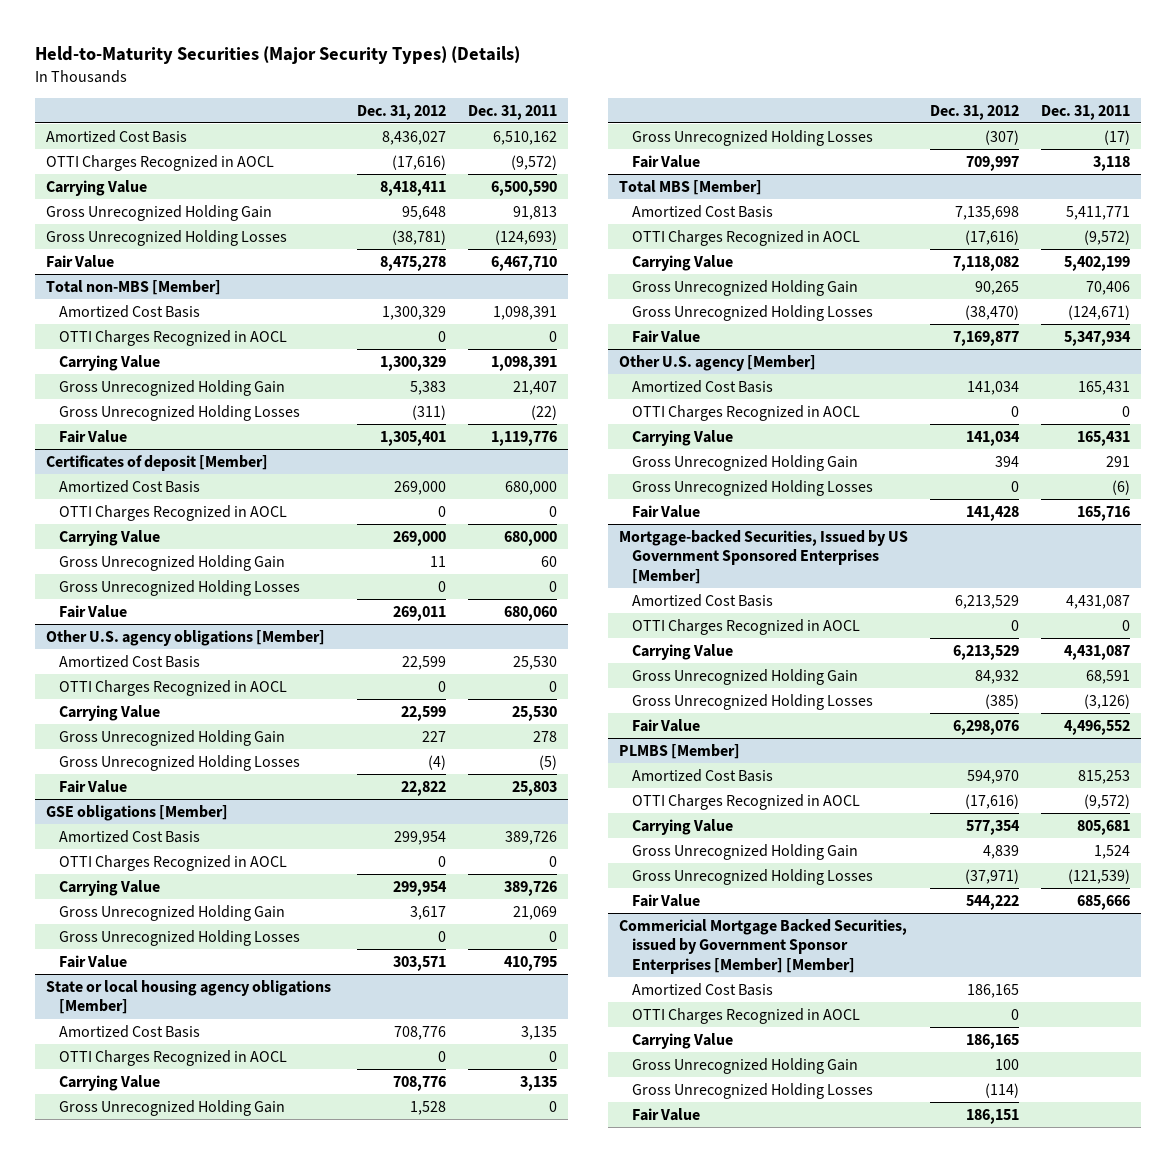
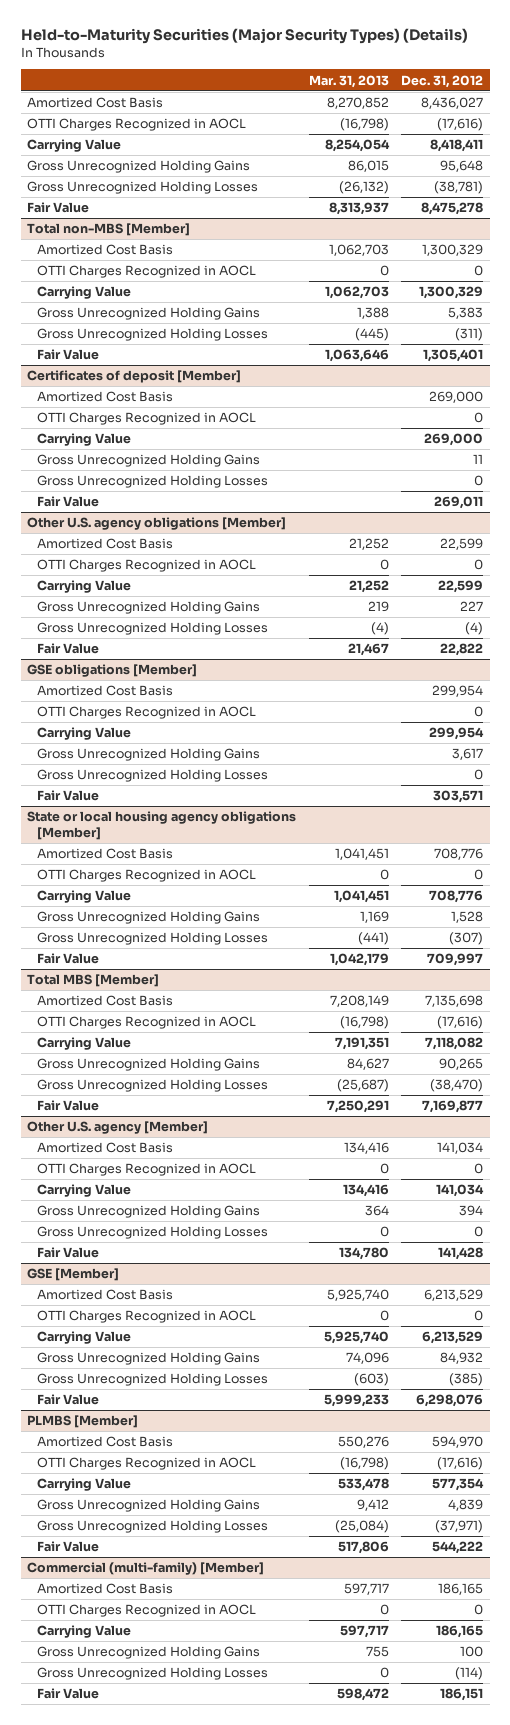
- | Dec. 31, 2012 | Dec. 31, 2011
+ | Mar. 31, 2013 | Dec. 31, 2012
- Gross Unrecognized Holding Gain | 95,648 | 91,813
+ Gross Unrecognized Holding Gains | 86,015 | 95,648
@ Total non-MBS [Member]
- Gross Unrecognized Holding Gain | 5,383 | 21,407
+ Gross Unrecognized Holding Gains | 1,388 | 5,383
@ Certificates of deposit [Member]
- Gross Unrecognized Holding Gain | 11 | 60
+ Gross Unrecognized Holding Gains | | 11
@ Other U.S. agency obligations [Member]
- Gross Unrecognized Holding Gain | 227 | 278
+ Gross Unrecognized Holding Gains | 219 | 227
@ GSE obligations [Member]
- Gross Unrecognized Holding Gain | 3,617 | 21,069
+ Gross Unrecognized Holding Gains | | 3,617
@ State or local housing agency obligations [Member]
- Gross Unrecognized Holding Gain | 1,528 | 0
+ Gross Unrecognized Holding Gains | 1,169 | 1,528
@ Total MBS [Member]
- Gross Unrecognized Holding Gain | 90,265 | 70,406
+ Gross Unrecognized Holding Gains | 84,627 | 90,265
@ Other U.S. agency [Member]
- Gross Unrecognized Holding Gain | 394 | 291
+ Gross Unrecognized Holding Gains | 364 | 394
- Mortgage-backed Securities, Issued by US Government Sponsored Enterprises [Member]
+ GSE [Member]
- Gross Unrecognized Holding Gain | 84,932 | 68,591
+ Gross Unrecognized Holding Gains | 74,096 | 84,932
@ PLMBS [Member]
- Gross Unrecognized Holding Gain | 4,839 | 1,524
+ Gross Unrecognized Holding Gains | 9,412 | 4,839
- Commericial Mortgage Backed Securities, issued by Government Sponsor Enterprises [Member] [Member]
+ Commercial (multi-family) [Member]
- Gross Unrecognized Holding Gain | 100 |
+ Gross Unrecognized Holding Gains | 755 | 100

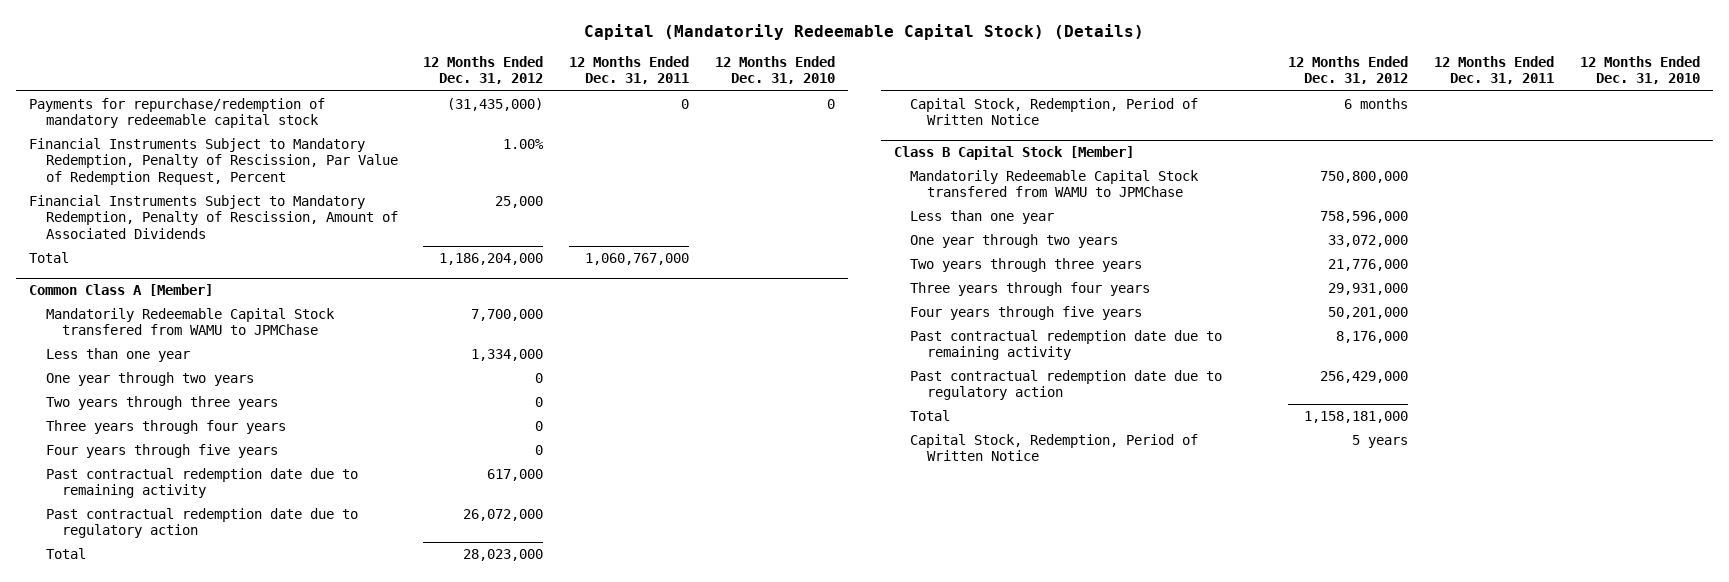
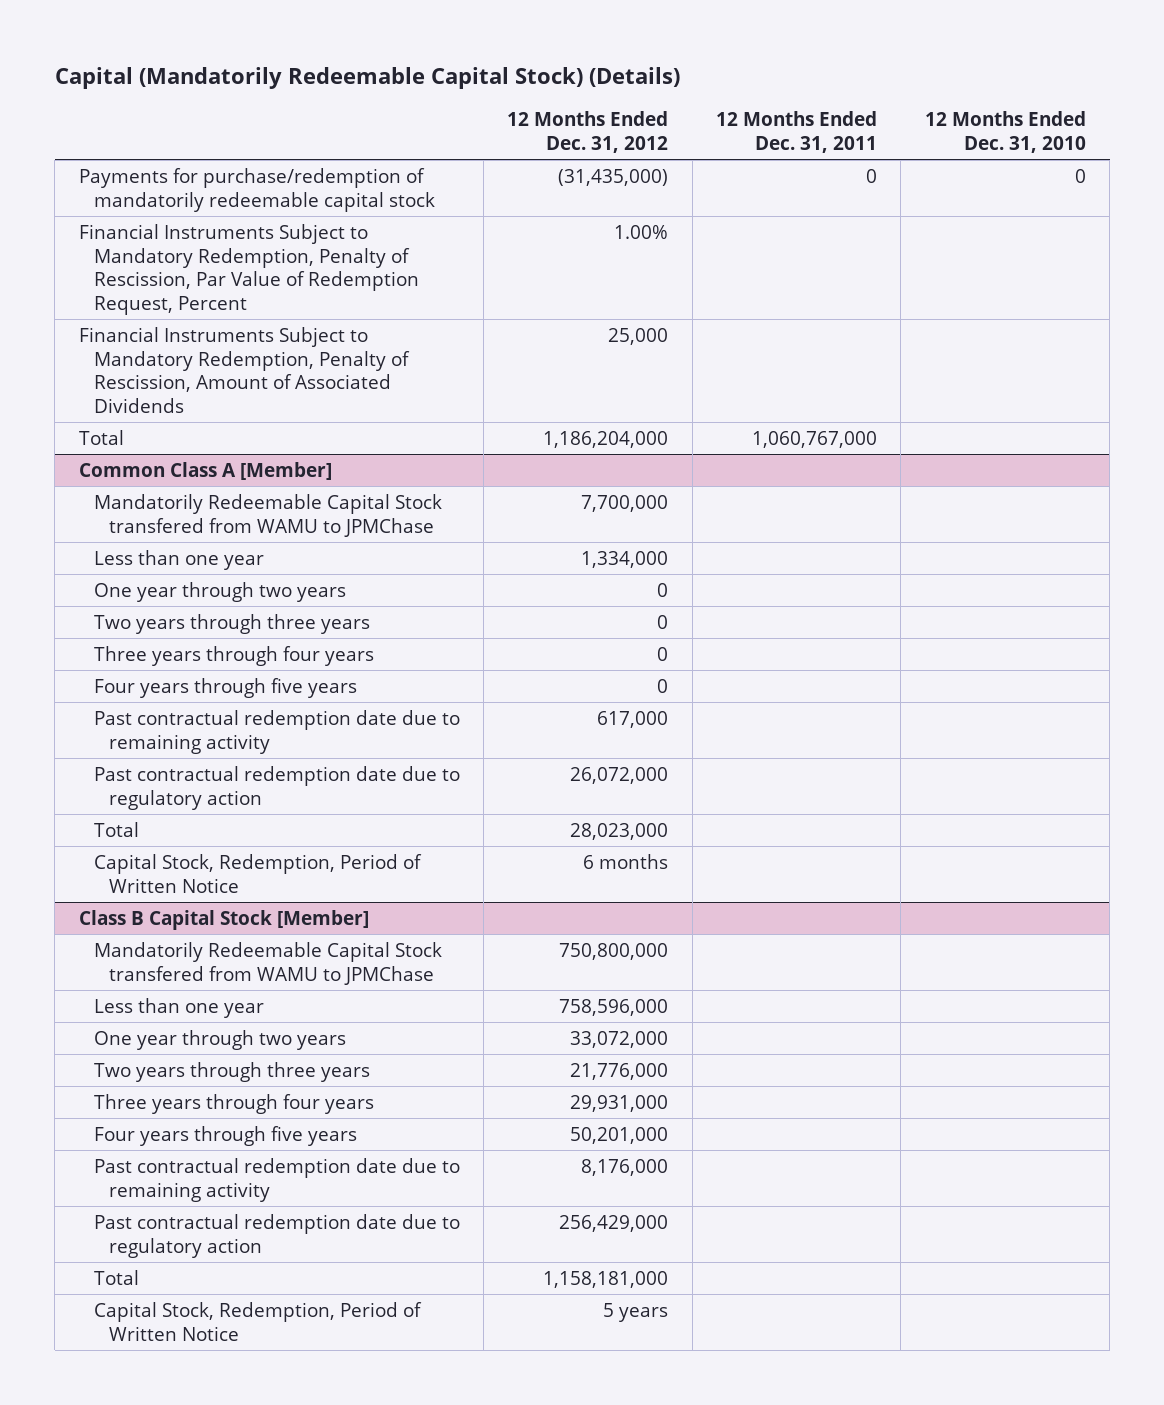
- Payments for repurchase/redemption of mandatory redeemable capital stock | (31,435,000) | 0 | 0
+ Payments for purchase/redemption of mandatorily redeemable capital stock | (31,435,000) | 0 | 0

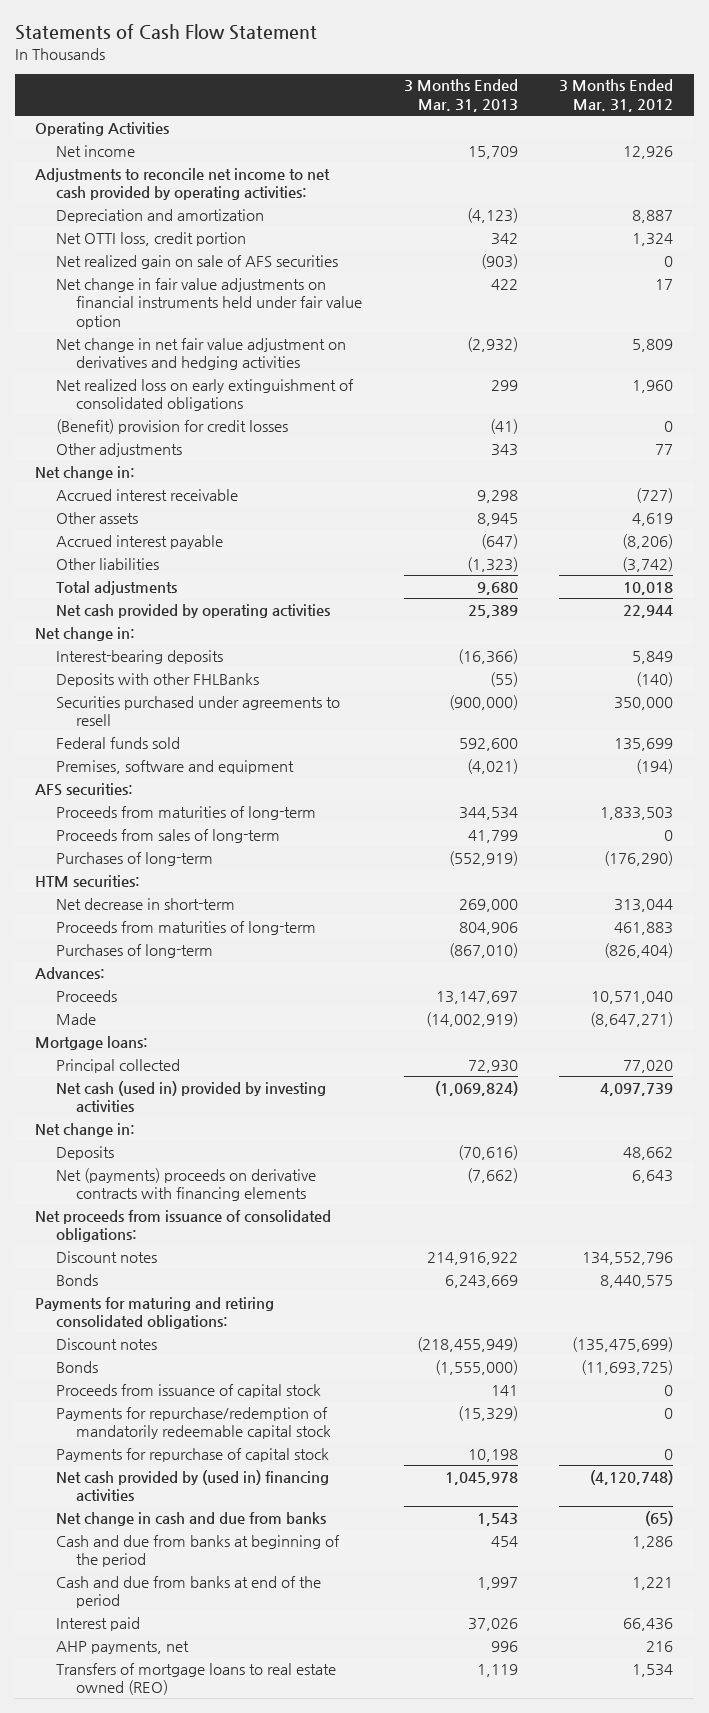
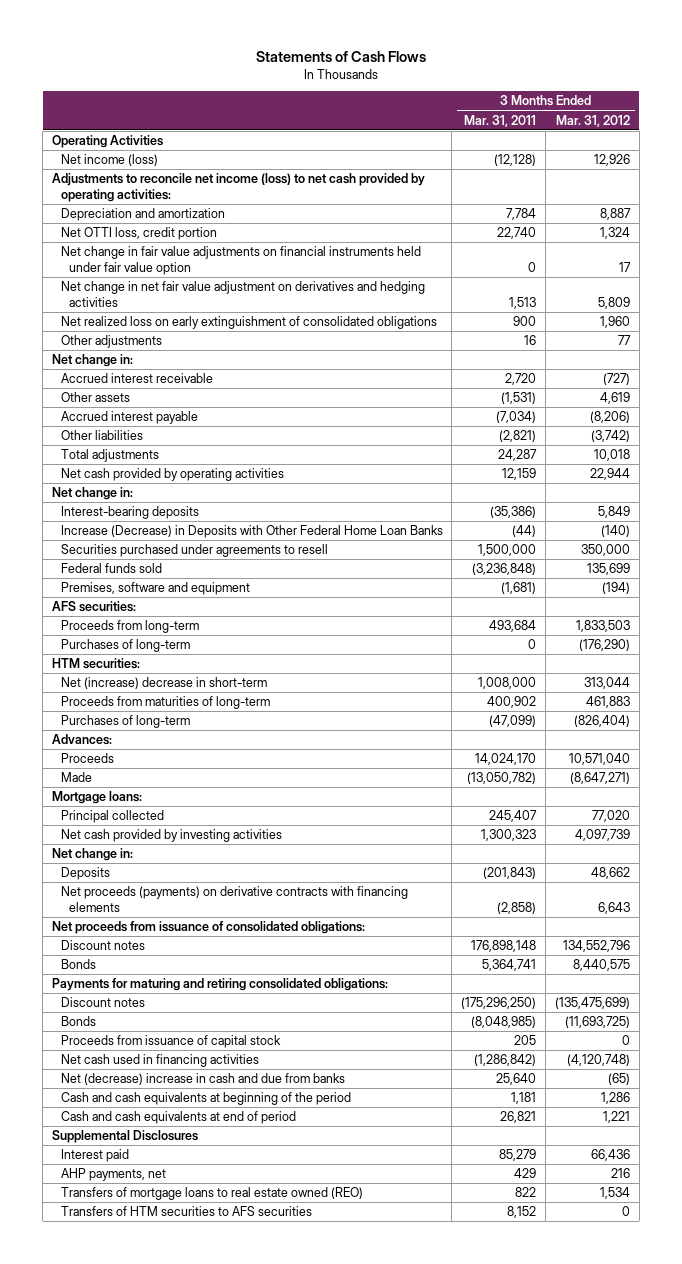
- Statements of Cash Flow Statement
+ Statements of Cash Flows
- | 3 Months Ended Mar. 31, 2013 | 3 Months Ended Mar. 31, 2012
+ | 3 Months Ended Mar. 31, 2011 | 3 Months Ended Mar. 31, 2012
- Net income | 15,709 | 12,926
- Adjustments to reconcile net income to net cash provided by operating activities:
+ Net income (loss) | (12,128) | 12,926
+ Adjustments to reconcile net income (loss) to net cash provided by operating activities:
- Net realized gain on sale of AFS securities | (903) | 0
- (Benefit) provision for credit losses | (41) | 0
- Deposits with other FHLBanks | (55) | (140)
+ Increase (Decrease) in Deposits with Other Federal Home Loan Banks | (44) | (140)
- Proceeds from maturities of long-term | 344,534 | 1,833,503
- Proceeds from sales of long-term | 41,799 | 0
+ Proceeds from long-term | 493,684 | 1,833,503
- Net decrease in short-term | 269,000 | 313,044
+ Net (increase) decrease in short-term | 1,008,000 | 313,044
- Net cash (used in) provided by investing activities | (1,069,824) | 4,097,739
+ Net cash provided by investing activities | 1,300,323 | 4,097,739
- Net (payments) proceeds on derivative contracts with financing elements | (7,662) | 6,643
+ Net proceeds (payments) on derivative contracts with financing elements | (2,858) | 6,643
- Payments for repurchase/redemption of mandatorily redeemable capital stock | (15,329) | 0
- Payments for repurchase of capital stock | 10,198 | 0
- Net cash provided by (used in) financing activities | 1,045,978 | (4,120,748)
- Net change in cash and due from banks | 1,543 | (65)
- Cash and due from banks at beginning of the period | 454 | 1,286
- Cash and due from banks at end of the period | 1,997 | 1,221
+ Net cash used in financing activities | (1,286,842) | (4,120,748)
+ Net (decrease) increase in cash and due from banks | 25,640 | (65)
+ Cash and cash equivalents at beginning of the period | 1,181 | 1,286
+ Cash and cash equivalents at end of period | 26,821 | 1,221
+ Supplemental Disclosures
+ Transfers of HTM securities to AFS securities | 8,152 | 0

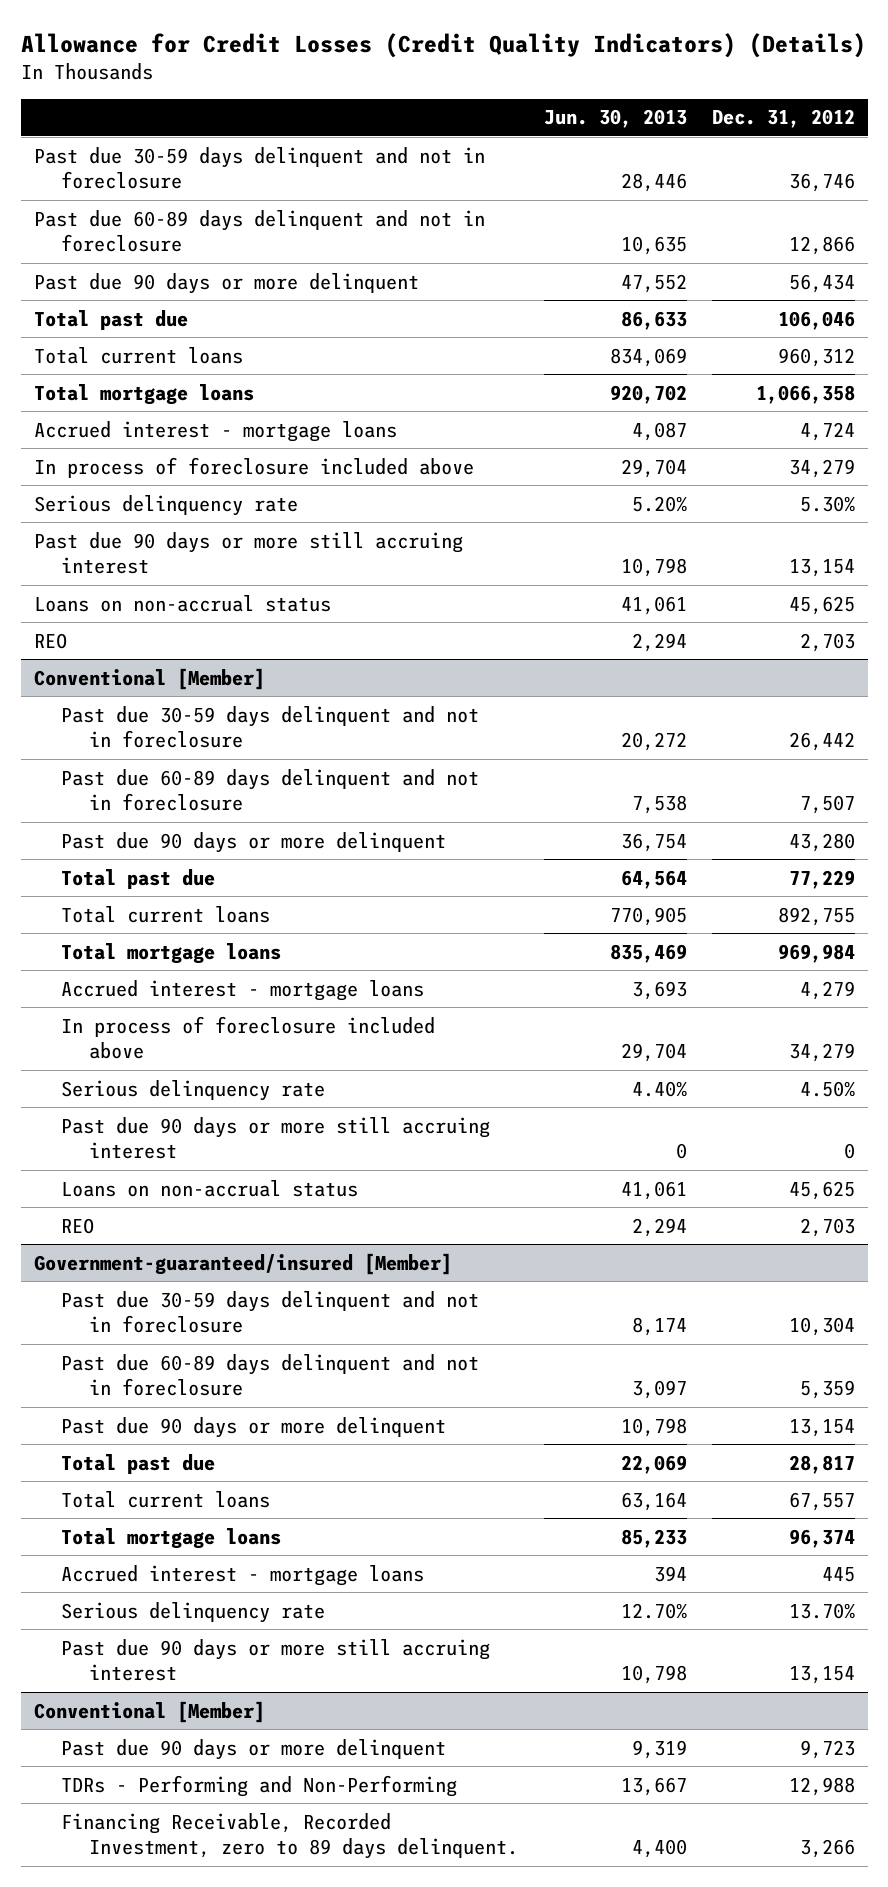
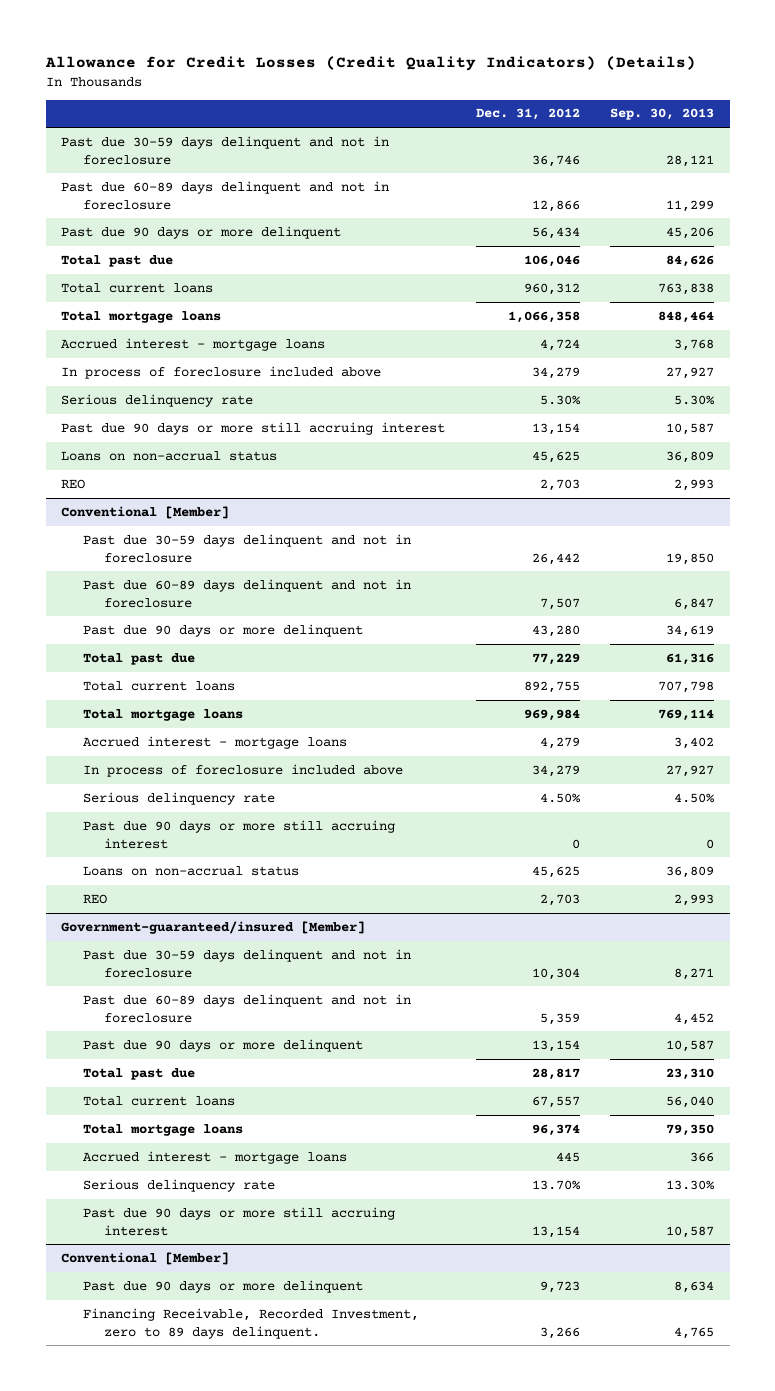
- | Jun. 30, 2013 | Dec. 31, 2012
+ | Dec. 31, 2012 | Sep. 30, 2013
@ Conventional [Member]
- TDRs - Performing and Non-Performing | 13,667 | 12,988

